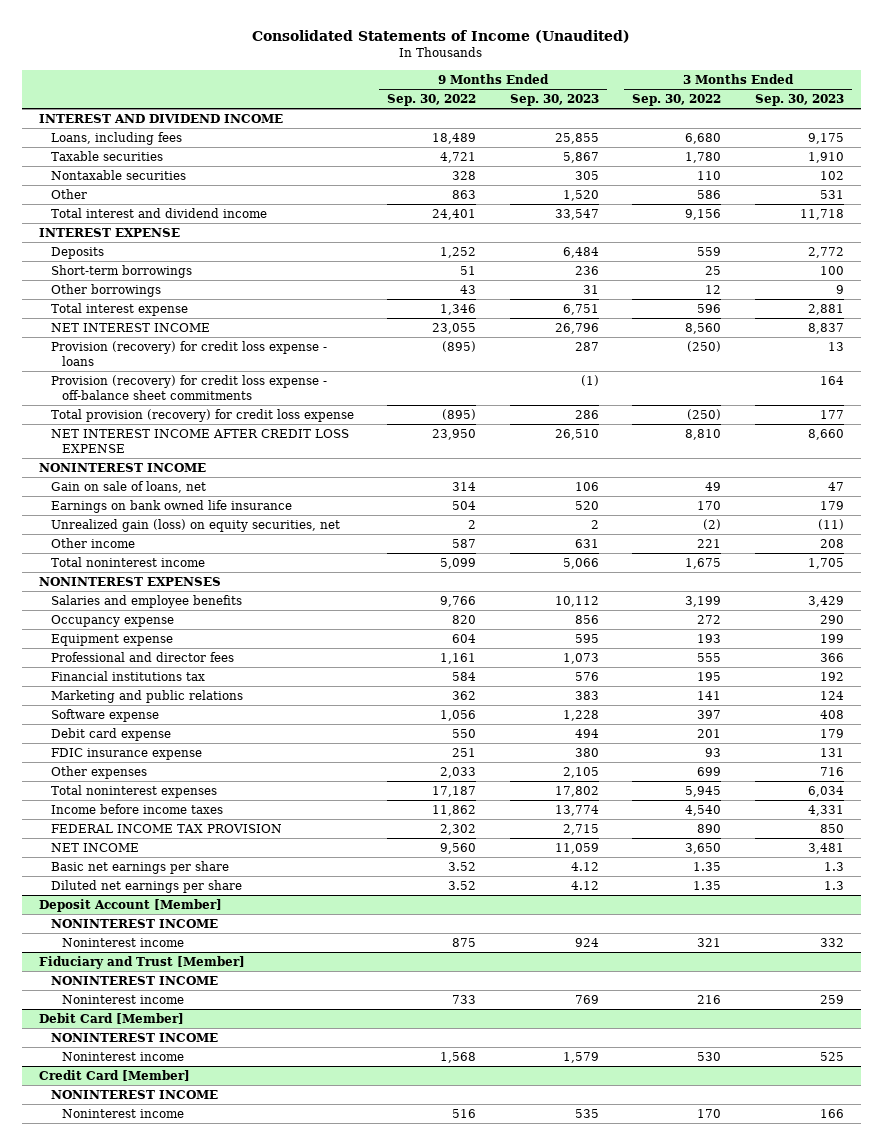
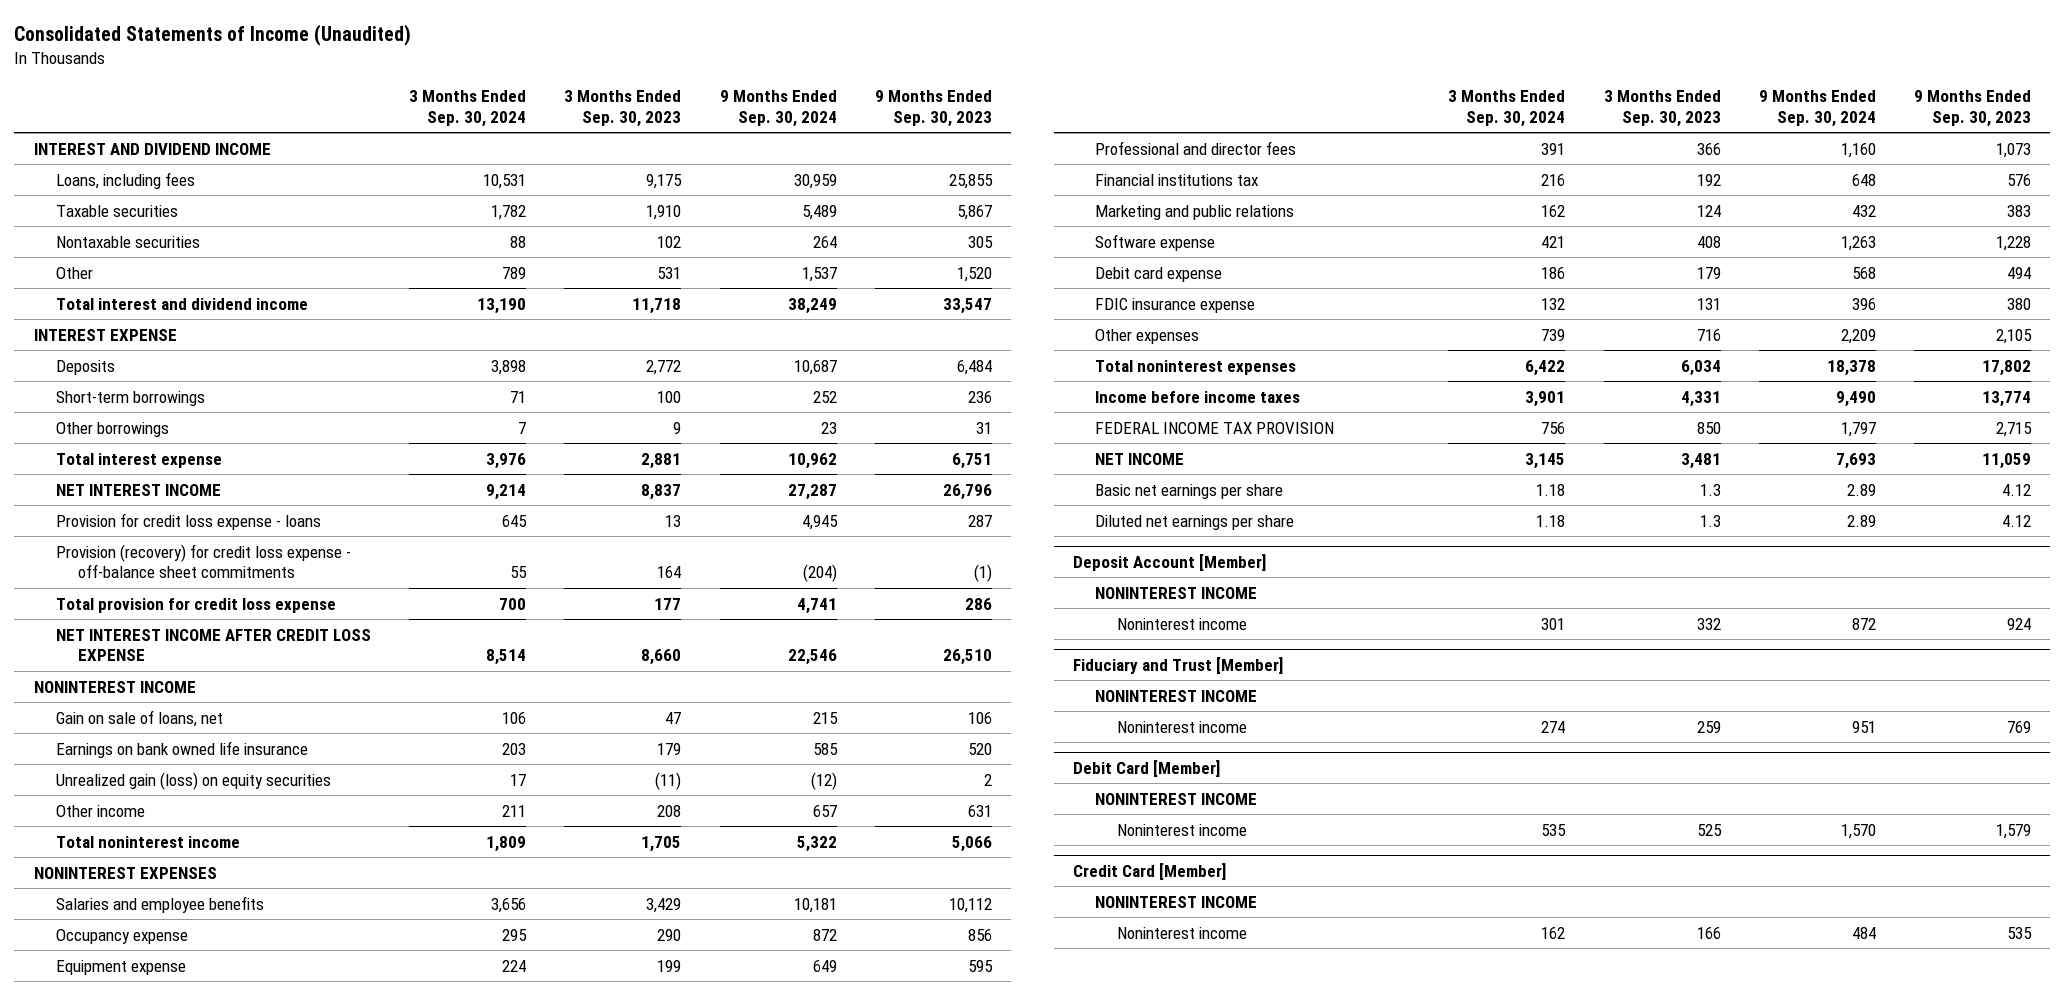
- | 9 Months Ended Sep. 30, 2022 | 9 Months Ended Sep. 30, 2023 | 3 Months Ended Sep. 30, 2022 | 3 Months Ended Sep. 30, 2023
+ | 3 Months Ended Sep. 30, 2024 | 3 Months Ended Sep. 30, 2023 | 9 Months Ended Sep. 30, 2024 | 9 Months Ended Sep. 30, 2023
- Provision (recovery) for credit loss expense - loans | (895) | 287 | (250) | 13
+ Provision for credit loss expense - loans | 645 | 13 | 4,945 | 287
- Total provision (recovery) for credit loss expense | (895) | 286 | (250) | 177
+ Total provision for credit loss expense | 700 | 177 | 4,741 | 286
- Unrealized gain (loss) on equity securities, net | 2 | 2 | (2) | (11)
+ Unrealized gain (loss) on equity securities | 17 | (11) | (12) | 2

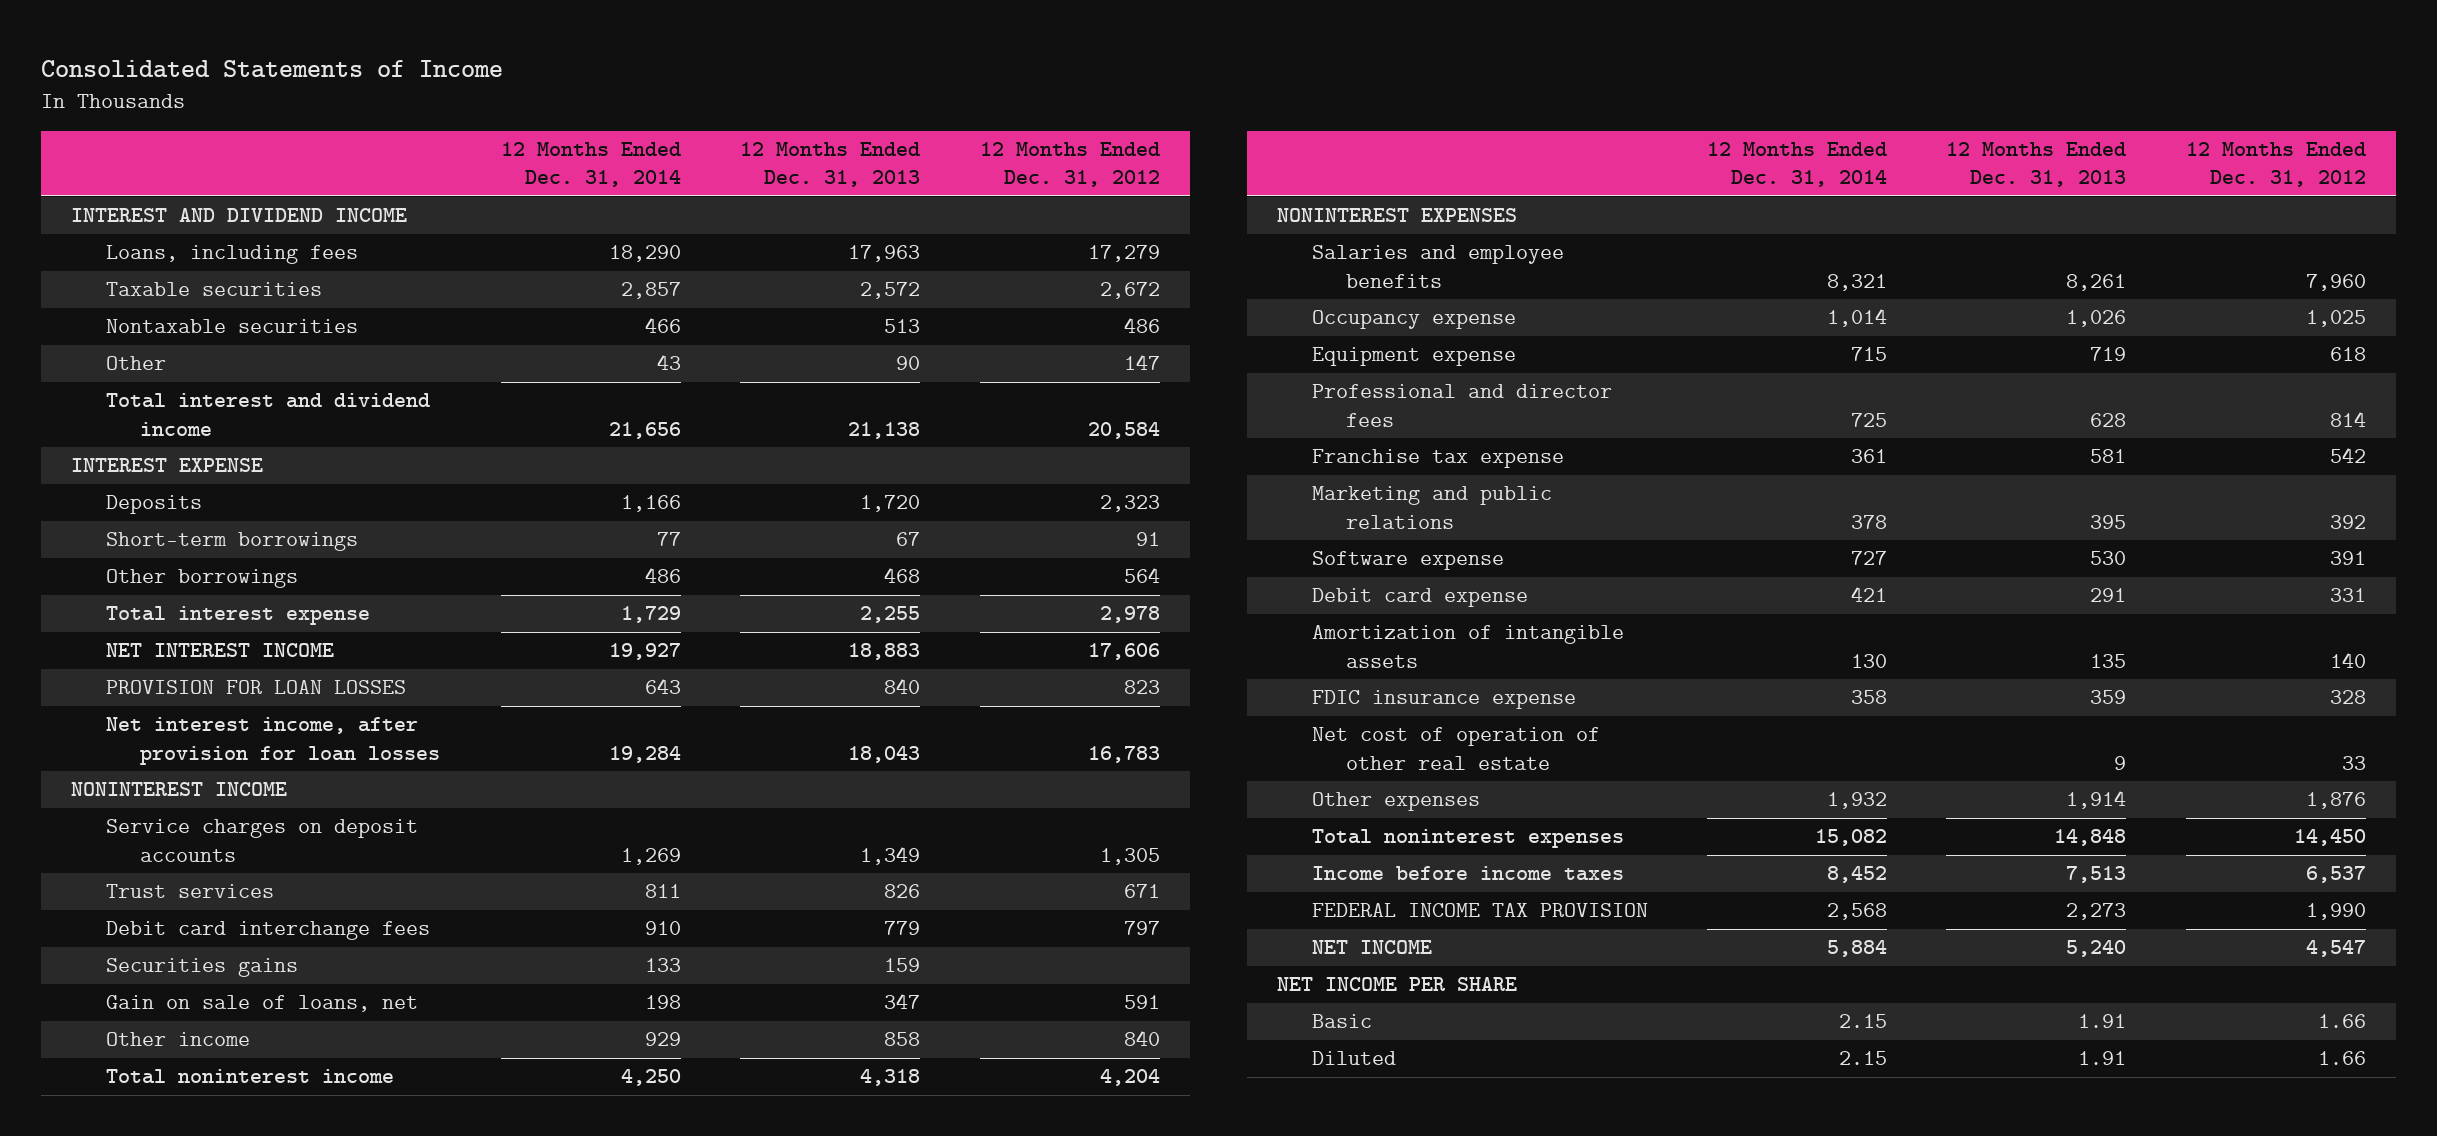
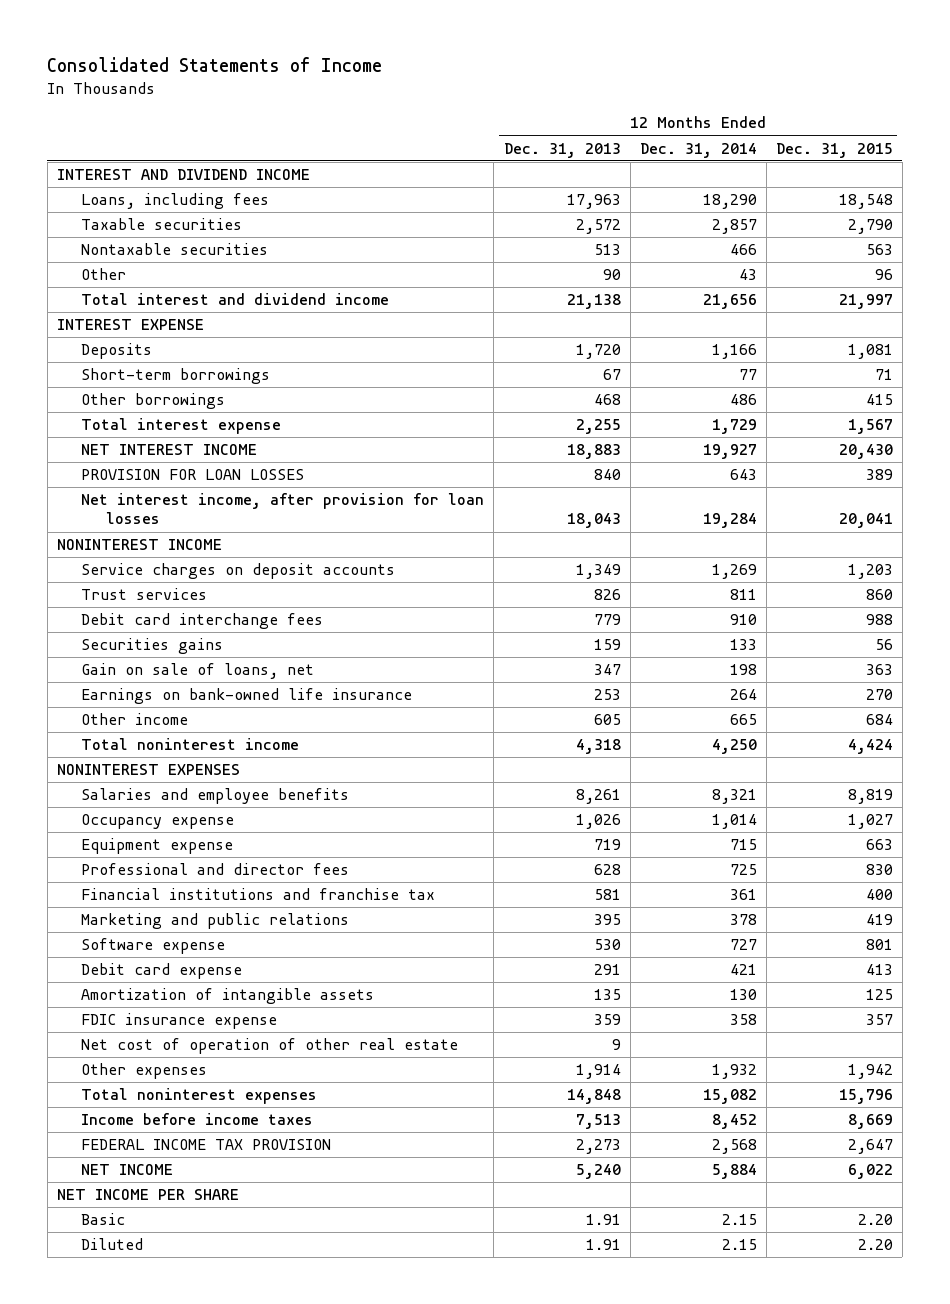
- | 12 Months Ended Dec. 31, 2014 | 12 Months Ended Dec. 31, 2013 | 12 Months Ended Dec. 31, 2012
+ | 12 Months Ended Dec. 31, 2013 | 12 Months Ended Dec. 31, 2014 | 12 Months Ended Dec. 31, 2015
- Other income | 929 | 858 | 840
+ Earnings on bank-owned life insurance | 253 | 264 | 270
+ Other income | 605 | 665 | 684
- Franchise tax expense | 361 | 581 | 542
+ Financial institutions and franchise tax | 581 | 361 | 400

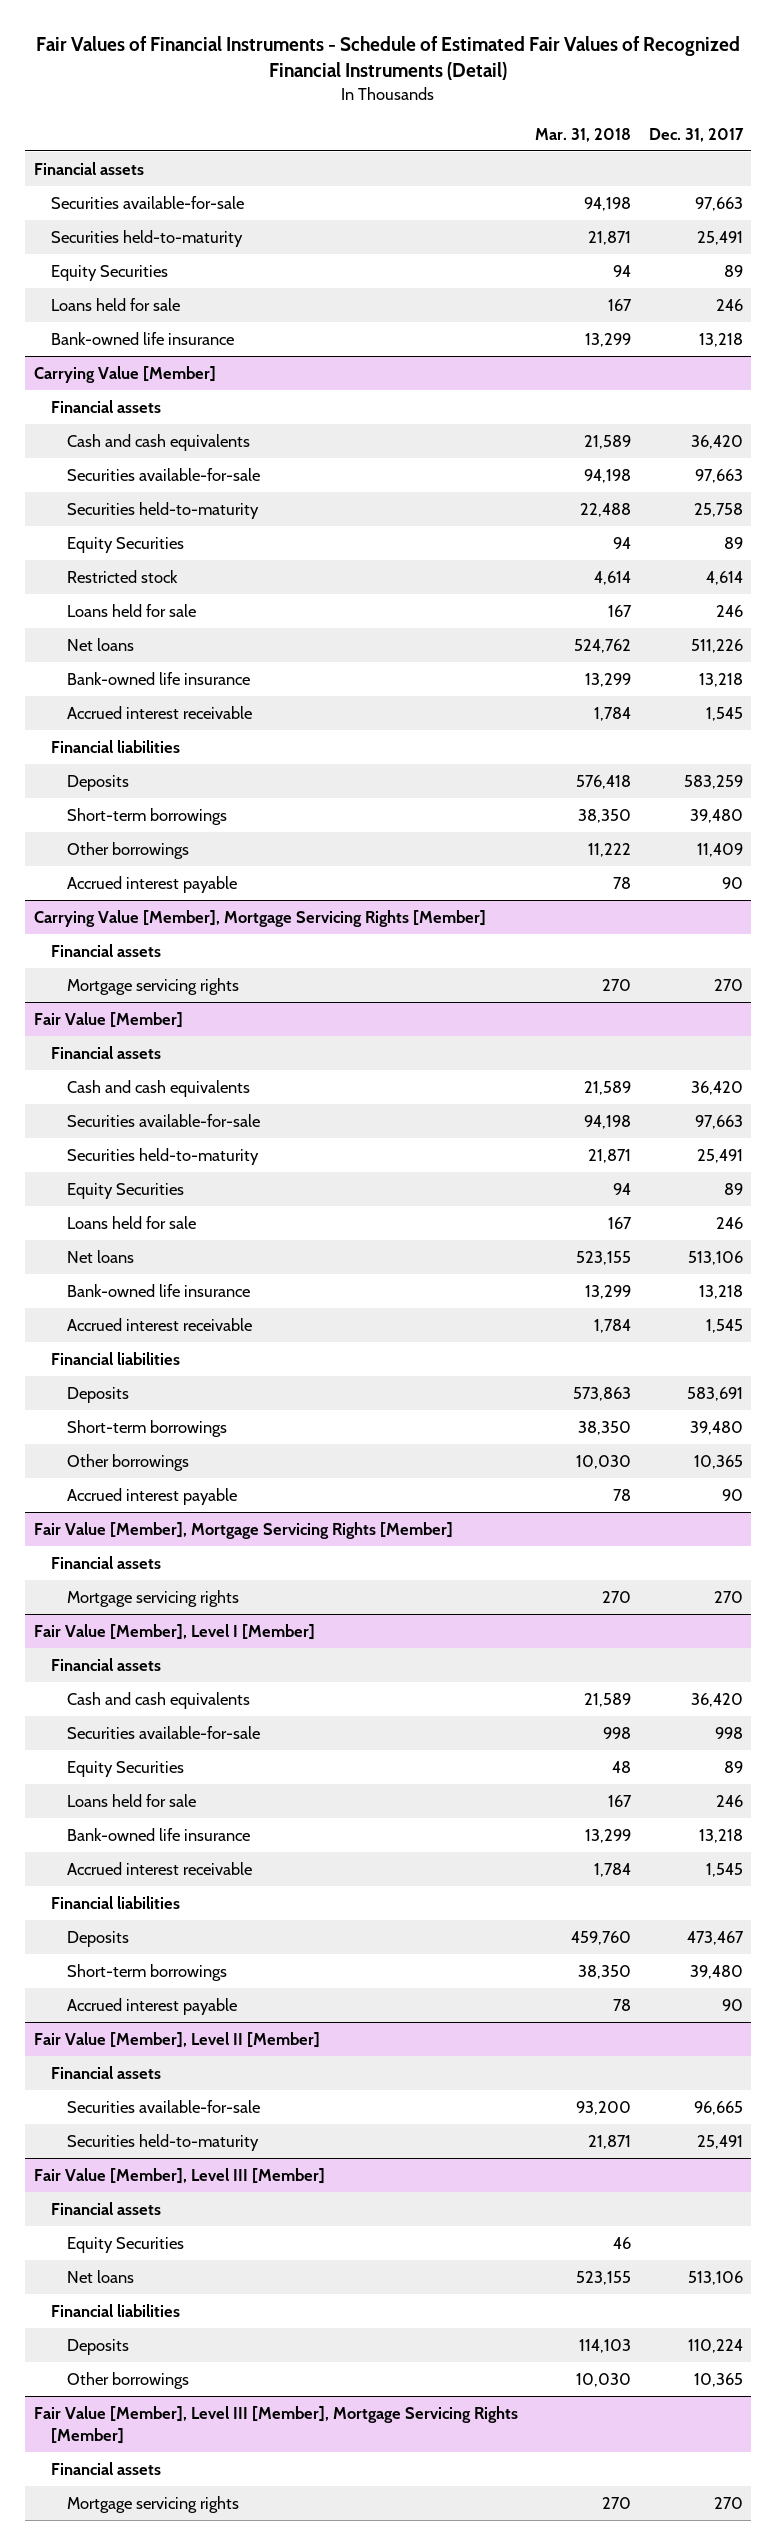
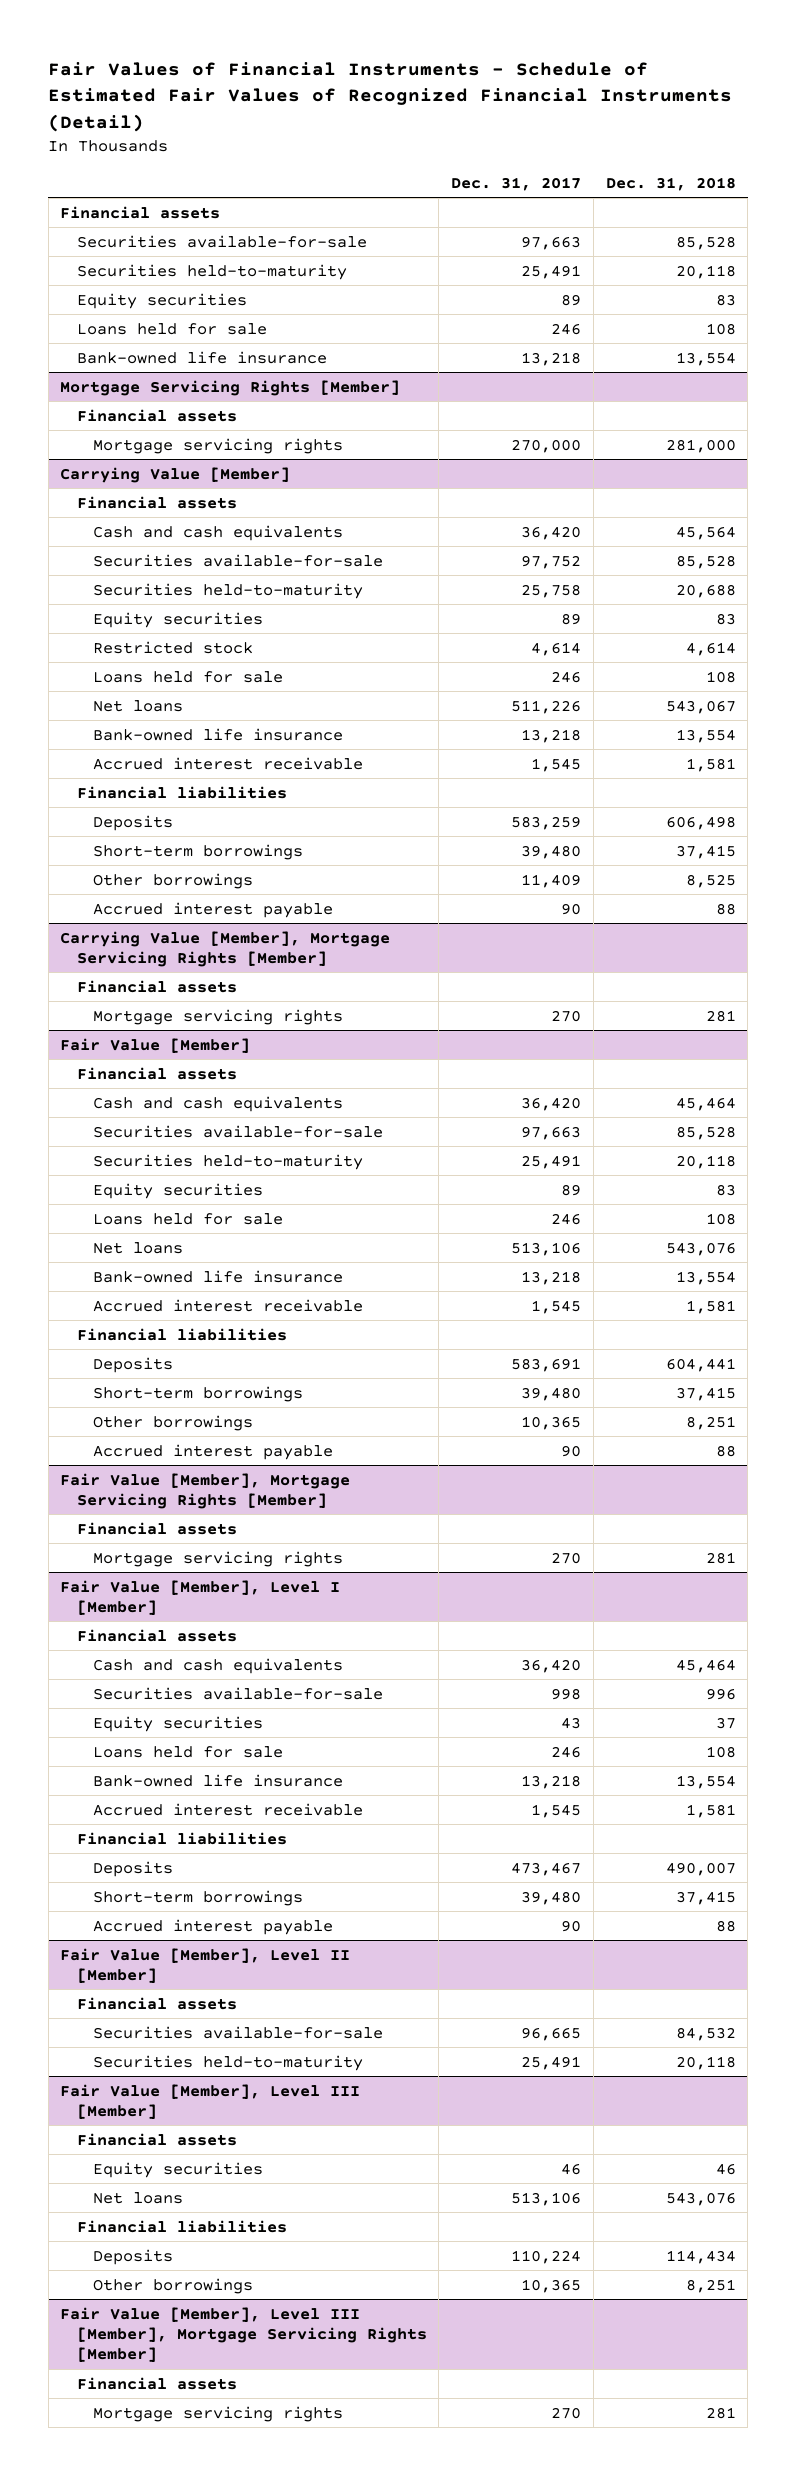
- | Mar. 31, 2018 | Dec. 31, 2017
+ | Dec. 31, 2017 | Dec. 31, 2018
- Equity Securities | 94 | 89
+ Equity securities | 89 | 83
+ Mortgage Servicing Rights [Member]
+ Financial assets
+ Mortgage servicing rights | 270,000 | 281,000
@ Carrying Value [Member]
- Securities available-for-sale | 94,198 | 97,663
+ Securities available-for-sale | 97,752 | 85,528
- Equity Securities | 94 | 89
+ Equity securities | 89 | 83
@ Fair Value [Member]
- Equity Securities | 94 | 89
+ Equity securities | 89 | 83
@ Fair Value [Member], Level I [Member]
- Equity Securities | 48 | 89
+ Equity securities | 43 | 37
@ Fair Value [Member], Level III [Member]
- Equity Securities | 46 |
+ Equity securities | 46 | 46

